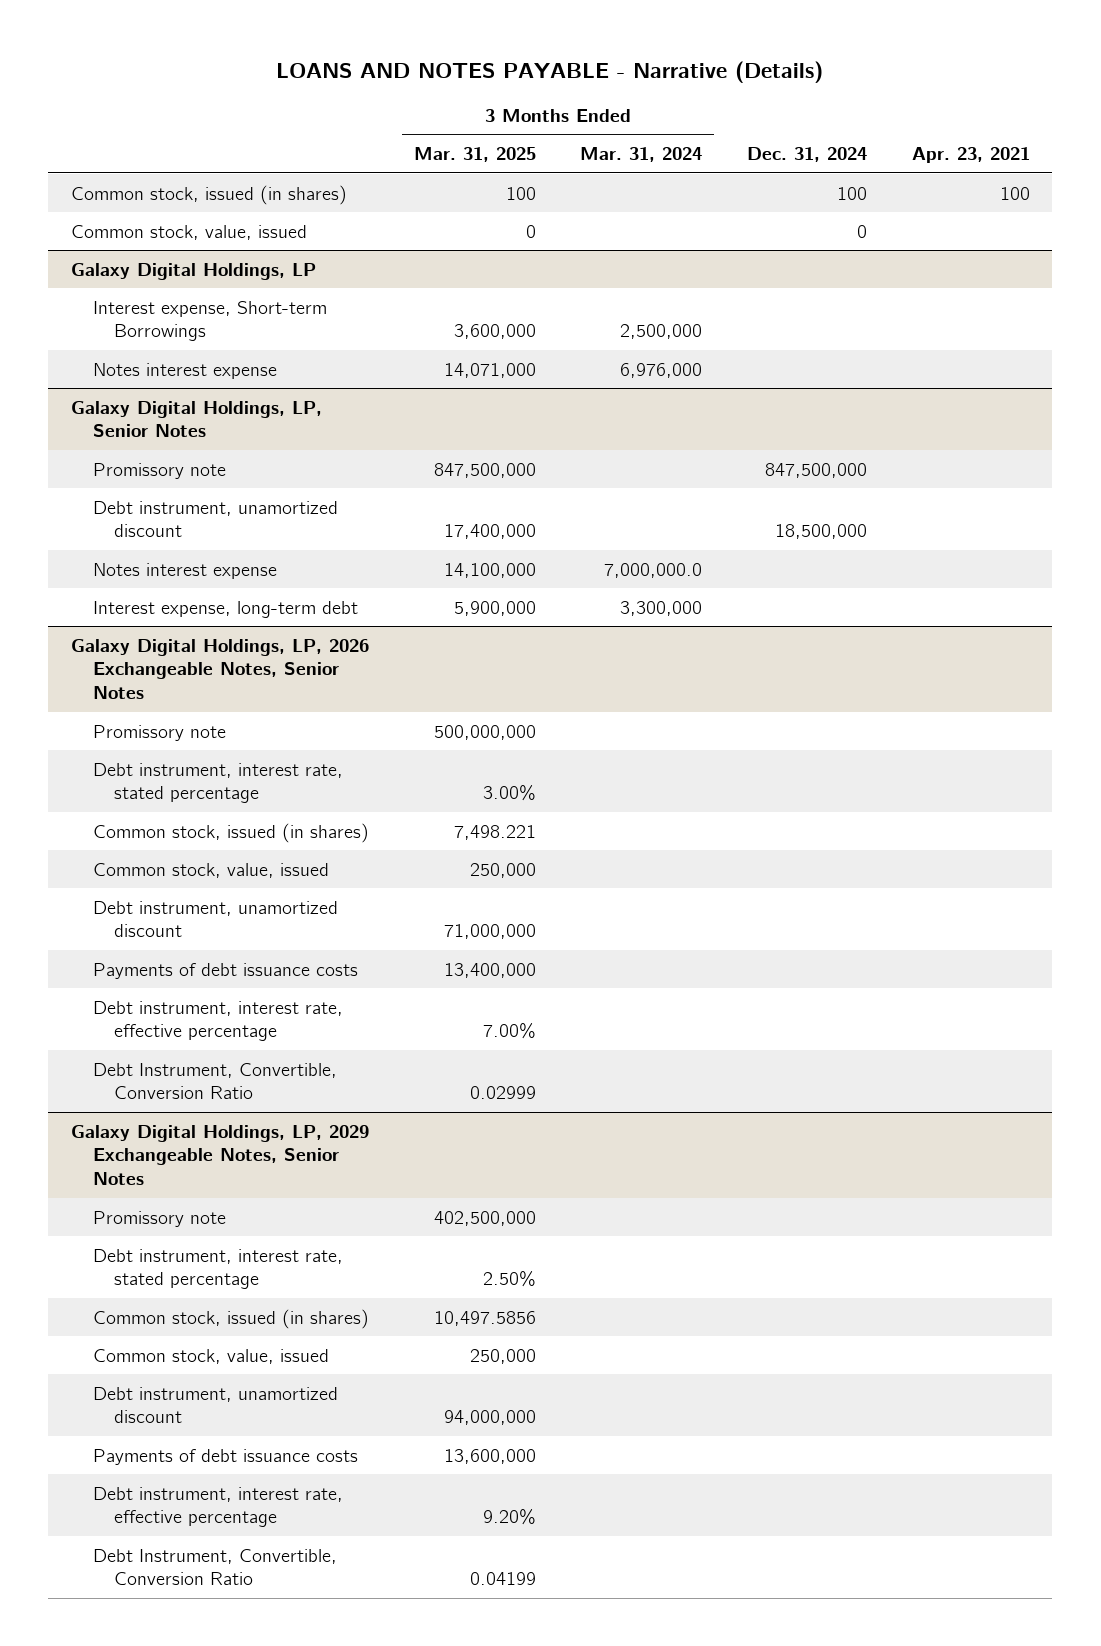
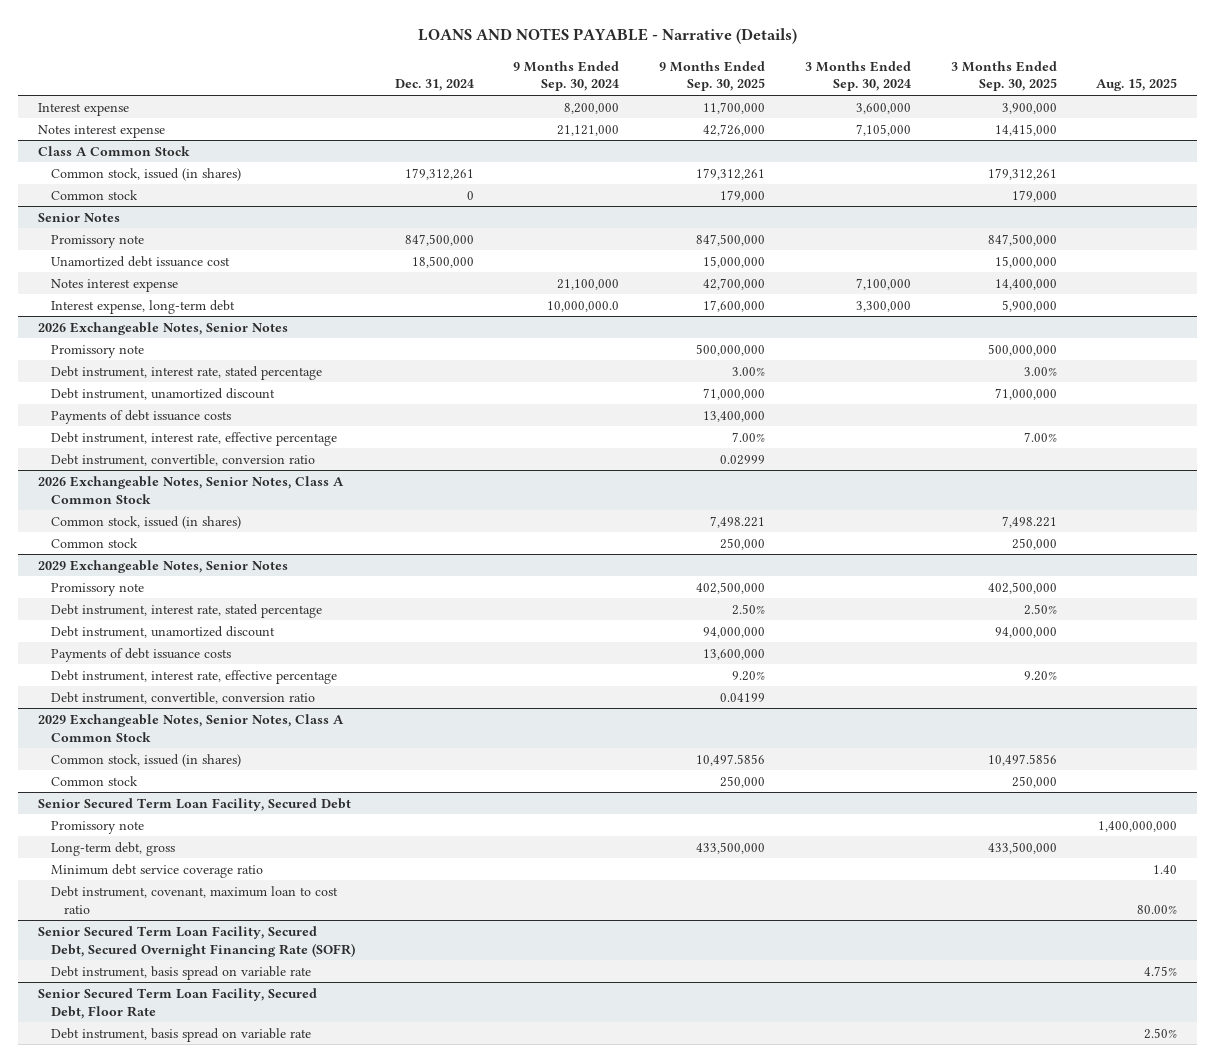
- | 3 Months Ended Mar. 31, 2025 | 3 Months Ended Mar. 31, 2024 | Dec. 31, 2024 | Apr. 23, 2021
+ | Dec. 31, 2024 | 9 Months Ended Sep. 30, 2024 | 9 Months Ended Sep. 30, 2025 | 3 Months Ended Sep. 30, 2024 | 3 Months Ended Sep. 30, 2025 | Aug. 15, 2025
- Common stock, issued (in shares) | 100 | | 100 | 100
- Common stock, value, issued | 0 | | 0 |
- Galaxy Digital Holdings, LP
- Interest expense, Short-term Borrowings | 3,600,000 | 2,500,000 | |
- Notes interest expense | 14,071,000 | 6,976,000 | |
- Galaxy Digital Holdings, LP, Senior Notes
+ Interest expense | | 8,200,000 | 11,700,000 | 3,600,000 | 3,900,000 |
+ Notes interest expense | | 21,121,000 | 42,726,000 | 7,105,000 | 14,415,000 |
+ Class A Common Stock
+ Common stock, issued (in shares) | 179,312,261 | | 179,312,261 | | 179,312,261 |
+ Common stock | 0 | | 179,000 | | 179,000 |
+ Senior Notes
- Debt instrument, unamortized discount | 17,400,000 | | 18,500,000 |
+ Unamortized debt issuance cost | 18,500,000 | | 15,000,000 | | 15,000,000 |
- Galaxy Digital Holdings, LP, 2026 Exchangeable Notes, Senior Notes
+ 2026 Exchangeable Notes, Senior Notes
- Common stock, issued (in shares) | 7,498.221 | | |
- Common stock, value, issued | 250,000 | | |
- Debt Instrument, Convertible, Conversion Ratio | 0.02999 | | |
- Galaxy Digital Holdings, LP, 2029 Exchangeable Notes, Senior Notes
+ Debt instrument, convertible, conversion ratio | | | 0.02999 | | |
+ 2026 Exchangeable Notes, Senior Notes, Class A Common Stock
+ Common stock, issued (in shares) | | | 7,498.221 | | 7,498.221 |
+ Common stock | | | 250,000 | | 250,000 |
+ 2029 Exchangeable Notes, Senior Notes
- Common stock, issued (in shares) | 10,497.5856 | | |
- Common stock, value, issued | 250,000 | | |
- Debt Instrument, Convertible, Conversion Ratio | 0.04199 | | |
+ Debt instrument, convertible, conversion ratio | | | 0.04199 | | |
+ 2029 Exchangeable Notes, Senior Notes, Class A Common Stock
+ Common stock, issued (in shares) | | | 10,497.5856 | | 10,497.5856 |
+ Common stock | | | 250,000 | | 250,000 |
+ Senior Secured Term Loan Facility, Secured Debt
+ Promissory note | | | | | | 1,400,000,000
+ Long-term debt, gross | | | 433,500,000 | | 433,500,000 |
+ Minimum debt service coverage ratio | | | | | | 1.40
+ Debt instrument, covenant, maximum loan to cost ratio | | | | | | 80.00%
+ Senior Secured Term Loan Facility, Secured Debt, Secured Overnight Financing Rate (SOFR)
+ Debt instrument, basis spread on variable rate | | | | | | 4.75%
+ Senior Secured Term Loan Facility, Secured Debt, Floor Rate
+ Debt instrument, basis spread on variable rate | | | | | | 2.50%

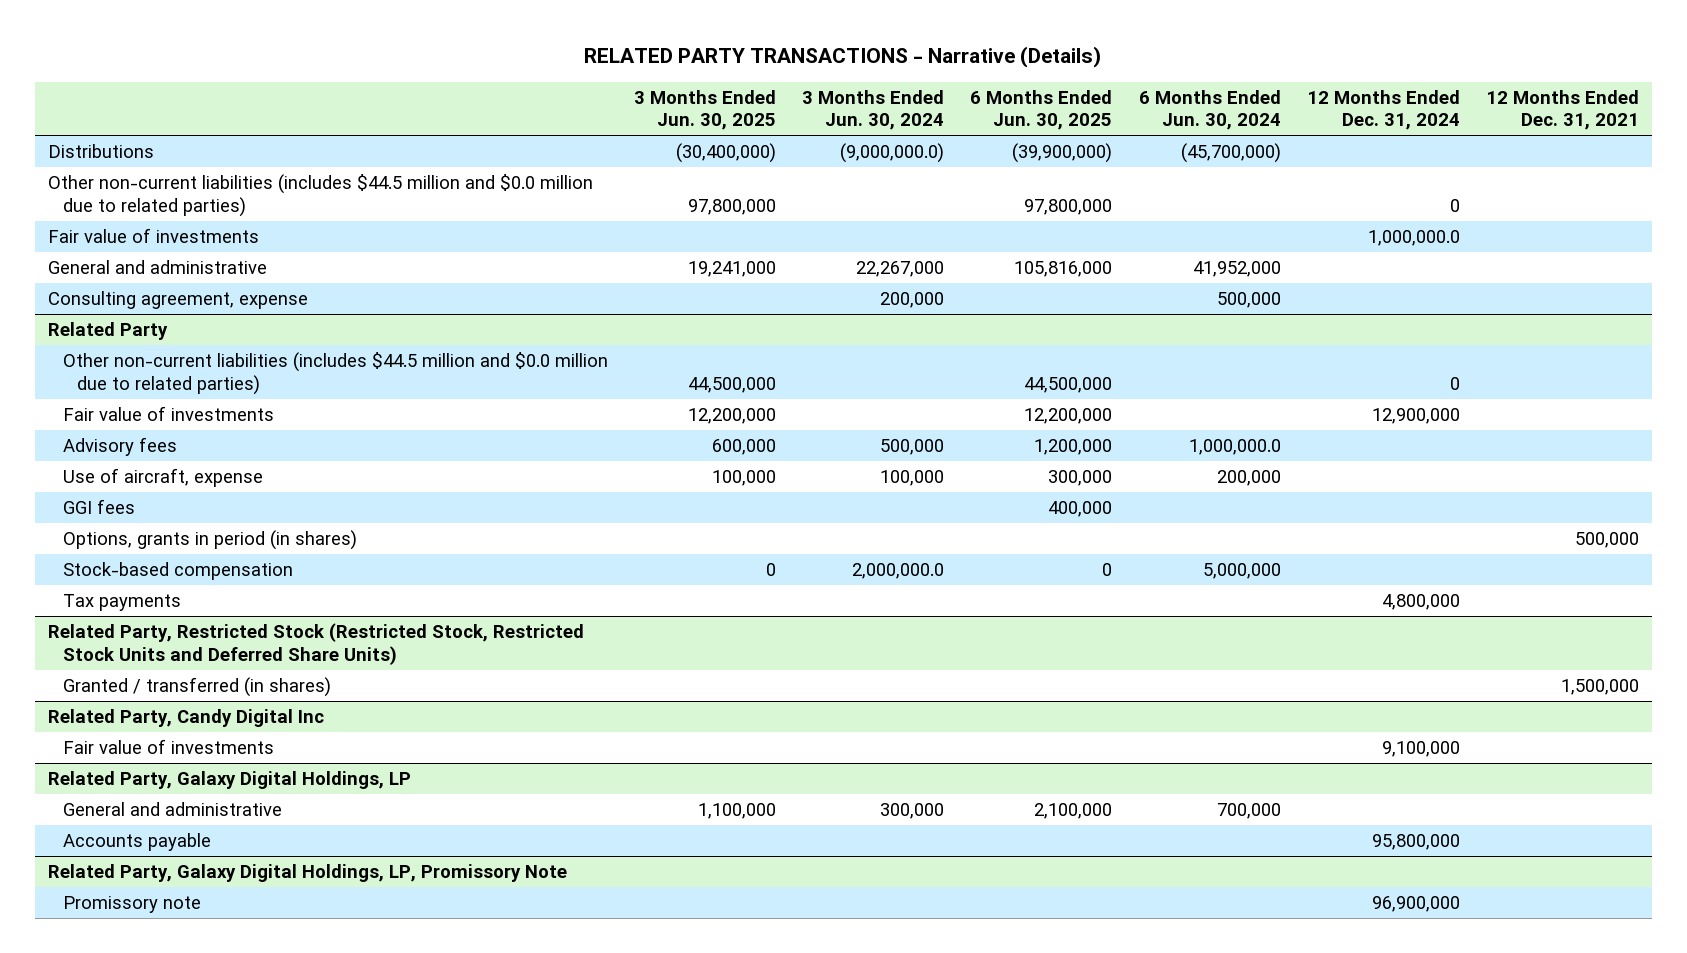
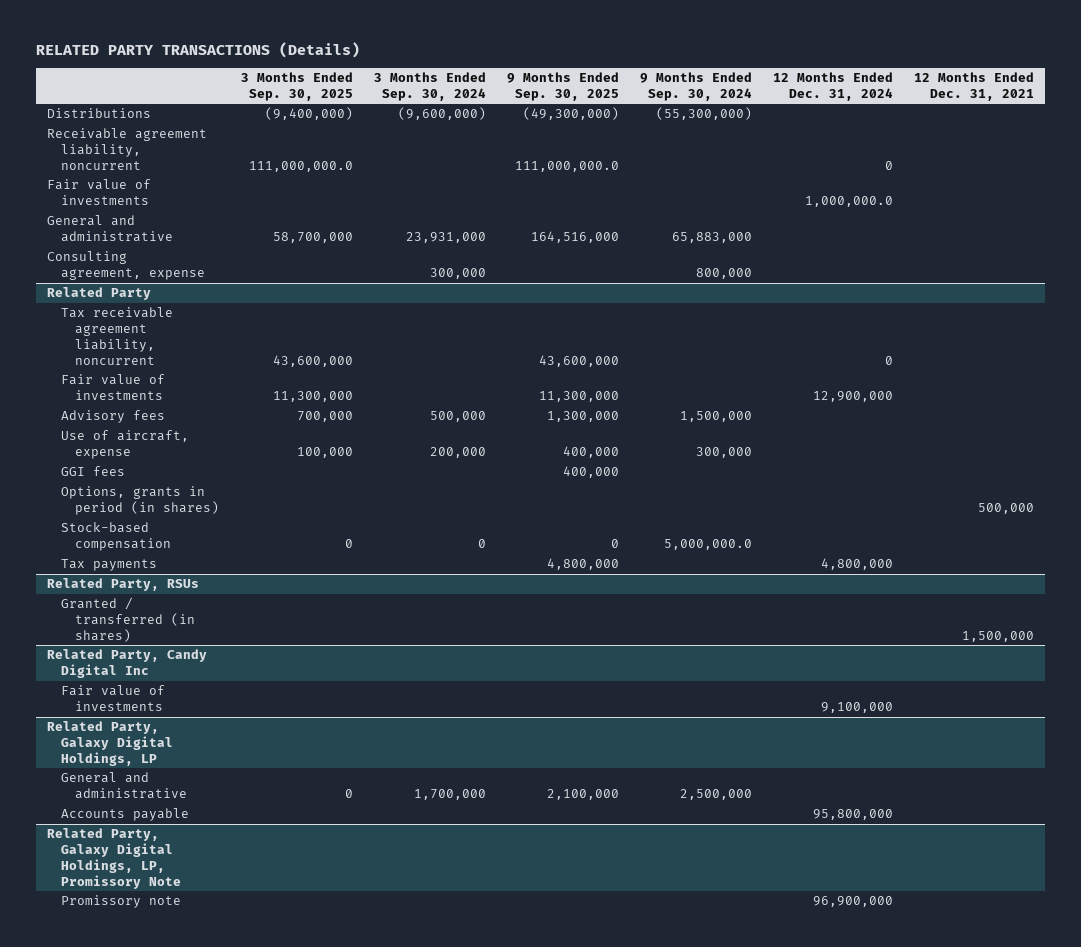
- RELATED PARTY TRANSACTIONS - Narrative (Details)
+ RELATED PARTY TRANSACTIONS (Details)
- | 3 Months Ended Jun. 30, 2025 | 3 Months Ended Jun. 30, 2024 | 6 Months Ended Jun. 30, 2025 | 6 Months Ended Jun. 30, 2024 | 12 Months Ended Dec. 31, 2024 | 12 Months Ended Dec. 31, 2021
+ | 3 Months Ended Sep. 30, 2025 | 3 Months Ended Sep. 30, 2024 | 9 Months Ended Sep. 30, 2025 | 9 Months Ended Sep. 30, 2024 | 12 Months Ended Dec. 31, 2024 | 12 Months Ended Dec. 31, 2021
- Other non-current liabilities (includes $44.5 million and $0.0 million due to related parties) | 97,800,000 | | 97,800,000 | | 0 |
+ Receivable agreement liability, noncurrent | 111,000,000.0 | | 111,000,000.0 | | 0 |
@ Related Party
- Other non-current liabilities (includes $44.5 million and $0.0 million due to related parties) | 44,500,000 | | 44,500,000 | | 0 |
+ Tax receivable agreement liability, noncurrent | 43,600,000 | | 43,600,000 | | 0 |
- Related Party, Restricted Stock (Restricted Stock, Restricted Stock Units and Deferred Share Units)
+ Related Party, RSUs

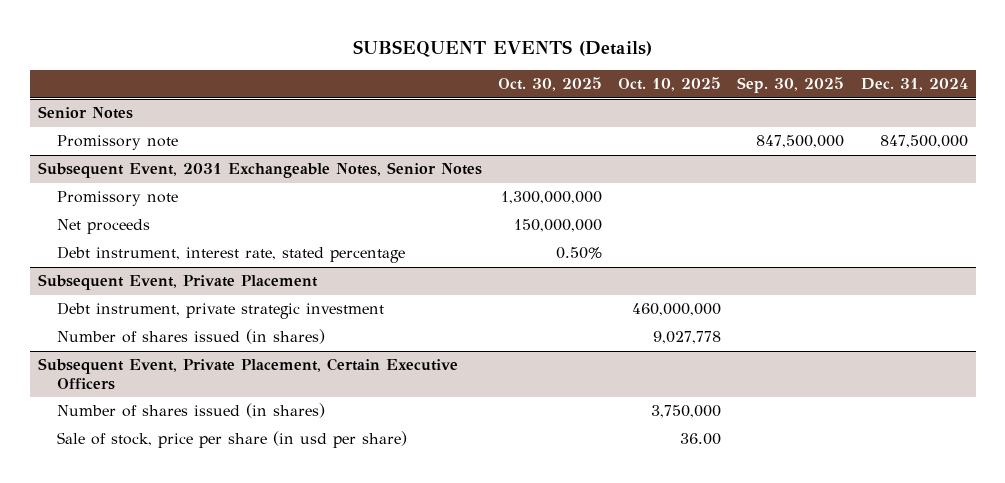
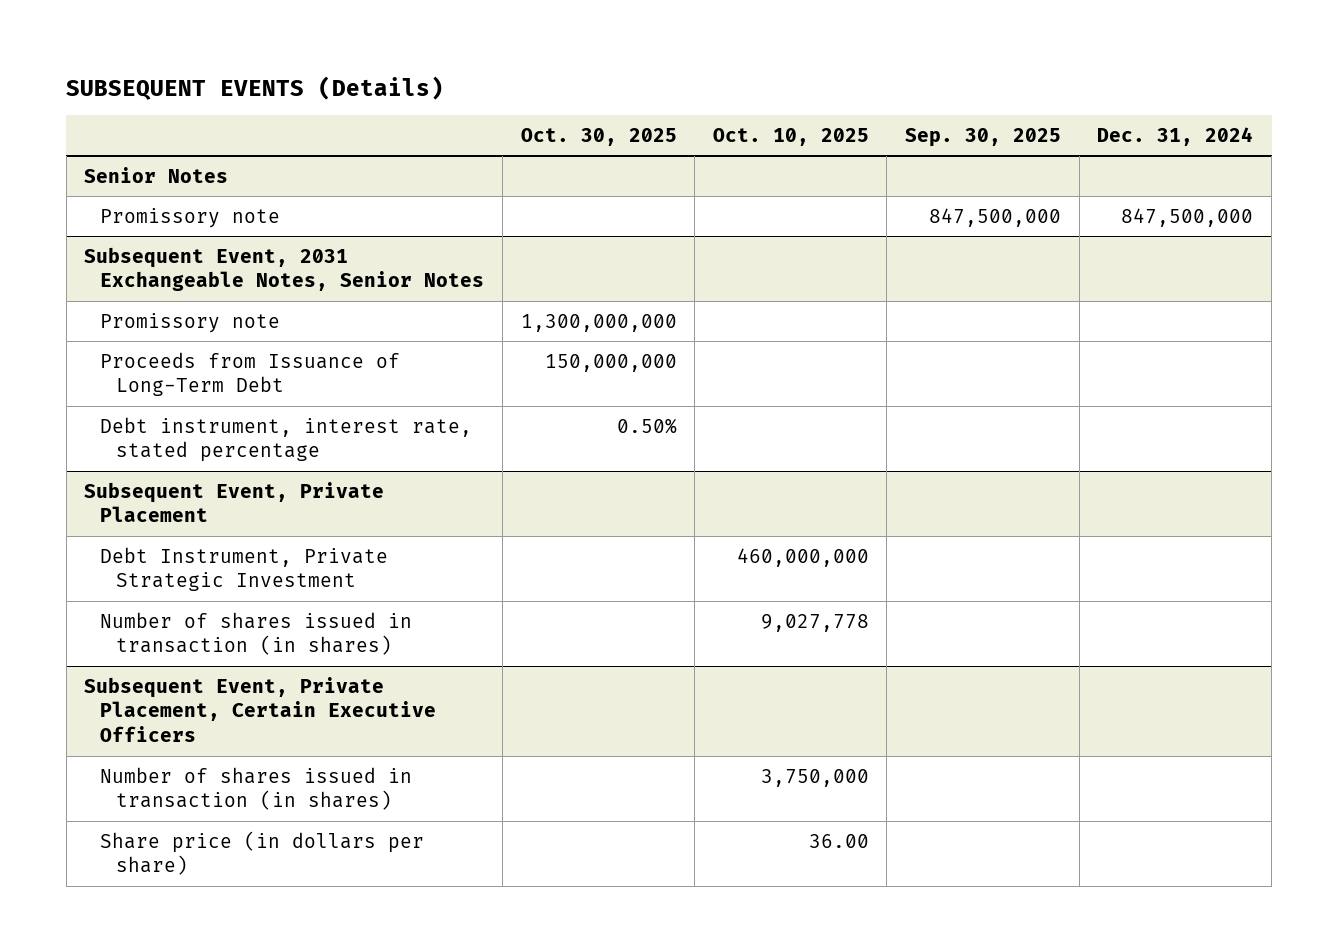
@ Subsequent Event, 2031 Exchangeable Notes, Senior Notes
- Net proceeds | 150,000,000 | | |
+ Proceeds from Issuance of Long-Term Debt | 150,000,000 | | |
@ Subsequent Event, Private Placement
- Debt instrument, private strategic investment | | 460,000,000 | |
- Number of shares issued (in shares) | | 9,027,778 | |
+ Debt Instrument, Private Strategic Investment | | 460,000,000 | |
+ Number of shares issued in transaction (in shares) | | 9,027,778 | |
@ Subsequent Event, Private Placement, Certain Executive Officers
- Number of shares issued (in shares) | | 3,750,000 | |
- Sale of stock, price per share (in usd per share) | | 36.00 | |
+ Number of shares issued in transaction (in shares) | | 3,750,000 | |
+ Share price (in dollars per share) | | 36.00 | |

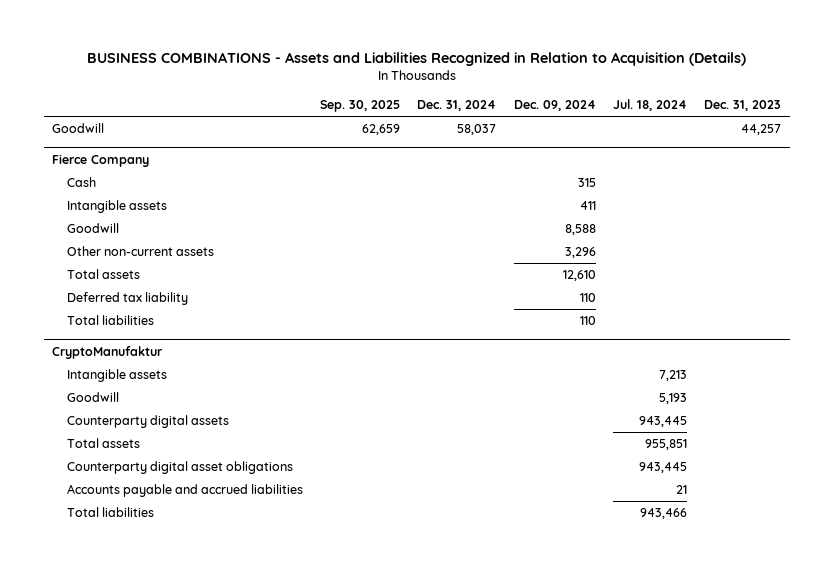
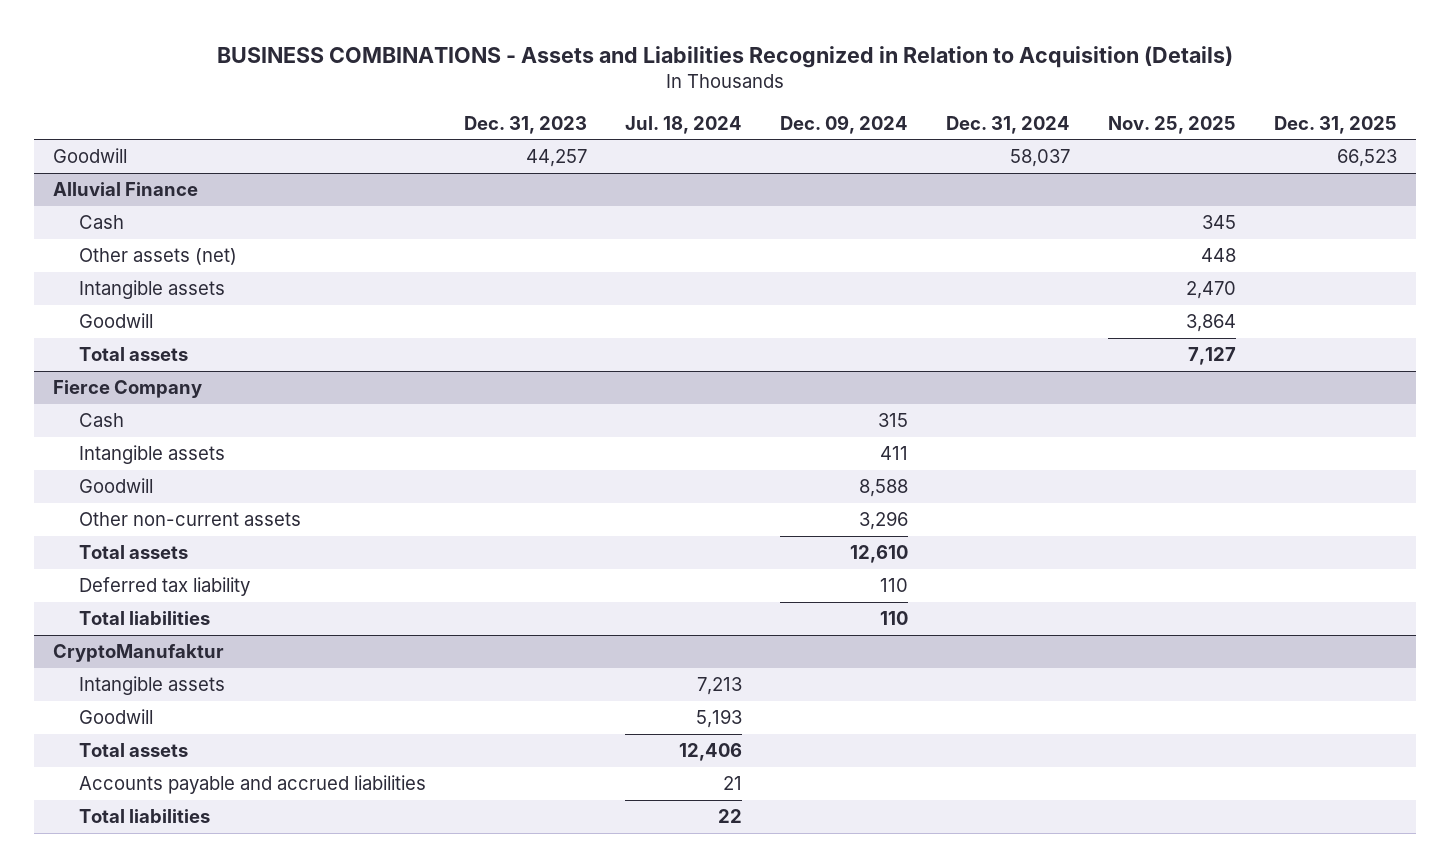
- | Sep. 30, 2025 | Dec. 31, 2024 | Dec. 09, 2024 | Jul. 18, 2024 | Dec. 31, 2023
+ | Dec. 31, 2023 | Jul. 18, 2024 | Dec. 09, 2024 | Dec. 31, 2024 | Nov. 25, 2025 | Dec. 31, 2025
+ Alluvial Finance
+ Cash | | | | | 345 |
+ Other assets (net) | | | | | 448 |
+ Intangible assets | | | | | 2,470 |
+ Goodwill | | | | | 3,864 |
+ Total assets | | | | | 7,127 |
@ CryptoManufaktur
- Counterparty digital assets | | | | 943,445 |
- Total assets | | | | 955,851 |
- Counterparty digital asset obligations | | | | 943,445 |
+ Total assets | | 12,406 | | | |
- Total liabilities | | | | 943,466 |
+ Total liabilities | | 22 | | | |

